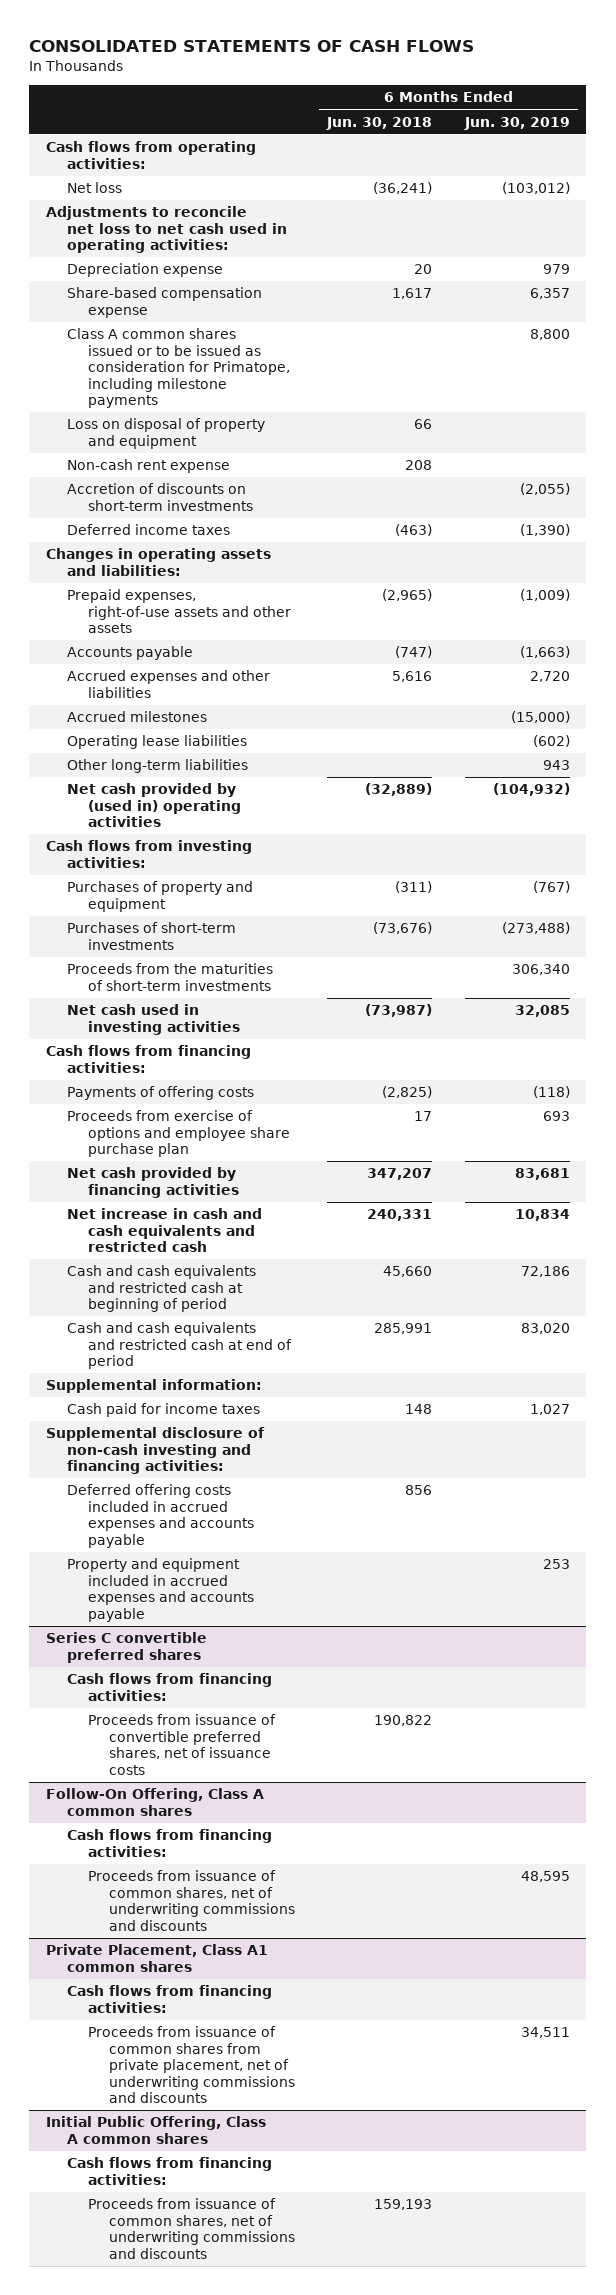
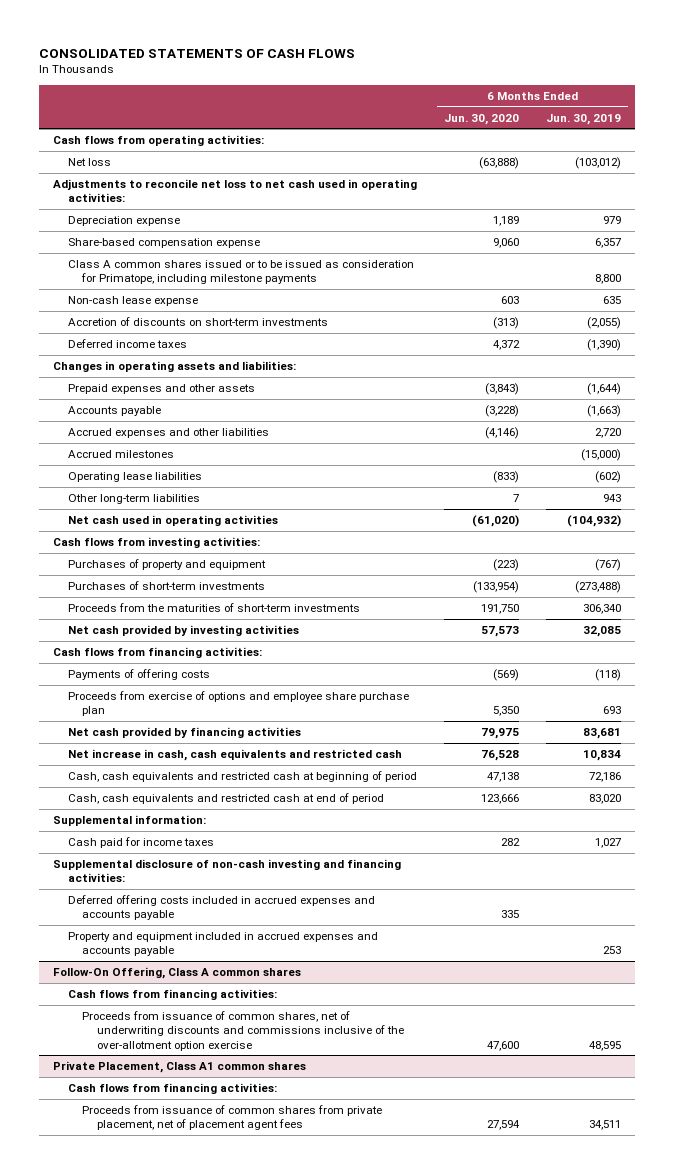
- | 6 Months Ended Jun. 30, 2018 | 6 Months Ended Jun. 30, 2019
+ | 6 Months Ended Jun. 30, 2020 | 6 Months Ended Jun. 30, 2019
- Loss on disposal of property and equipment | 66 |
- Non-cash rent expense | 208 |
+ Non-cash lease expense | 603 | 635
- Prepaid expenses, right-of-use assets and other assets | (2,965) | (1,009)
+ Prepaid expenses and other assets | (3,843) | (1,644)
- Net cash provided by (used in) operating activities | (32,889) | (104,932)
+ Net cash used in operating activities | (61,020) | (104,932)
- Net cash used in investing activities | (73,987) | 32,085
+ Net cash provided by investing activities | 57,573 | 32,085
- Net increase in cash and cash equivalents and restricted cash | 240,331 | 10,834
- Cash and cash equivalents and restricted cash at beginning of period | 45,660 | 72,186
- Cash and cash equivalents and restricted cash at end of period | 285,991 | 83,020
+ Net increase in cash, cash equivalents and restricted cash | 76,528 | 10,834
+ Cash, cash equivalents and restricted cash at beginning of period | 47,138 | 72,186
+ Cash, cash equivalents and restricted cash at end of period | 123,666 | 83,020
- Series C convertible preferred shares
- Cash flows from financing activities:
- Proceeds from issuance of convertible preferred shares, net of issuance costs | 190,822 |
@ Follow-On Offering, Class A common shares
- Proceeds from issuance of common shares, net of underwriting commissions and discounts | | 48,595
+ Proceeds from issuance of common shares, net of underwriting discounts and commissions inclusive of the over-allotment option exercise | 47,600 | 48,595
@ Private Placement, Class A1 common shares
- Proceeds from issuance of common shares from private placement, net of underwriting commissions and discounts | | 34,511
- Initial Public Offering, Class A common shares
- Cash flows from financing activities:
- Proceeds from issuance of common shares, net of underwriting commissions and discounts | 159,193 |
@ Private Placement, Class A1 common shares
+ Proceeds from issuance of common shares from private placement, net of placement agent fees | 27,594 | 34,511

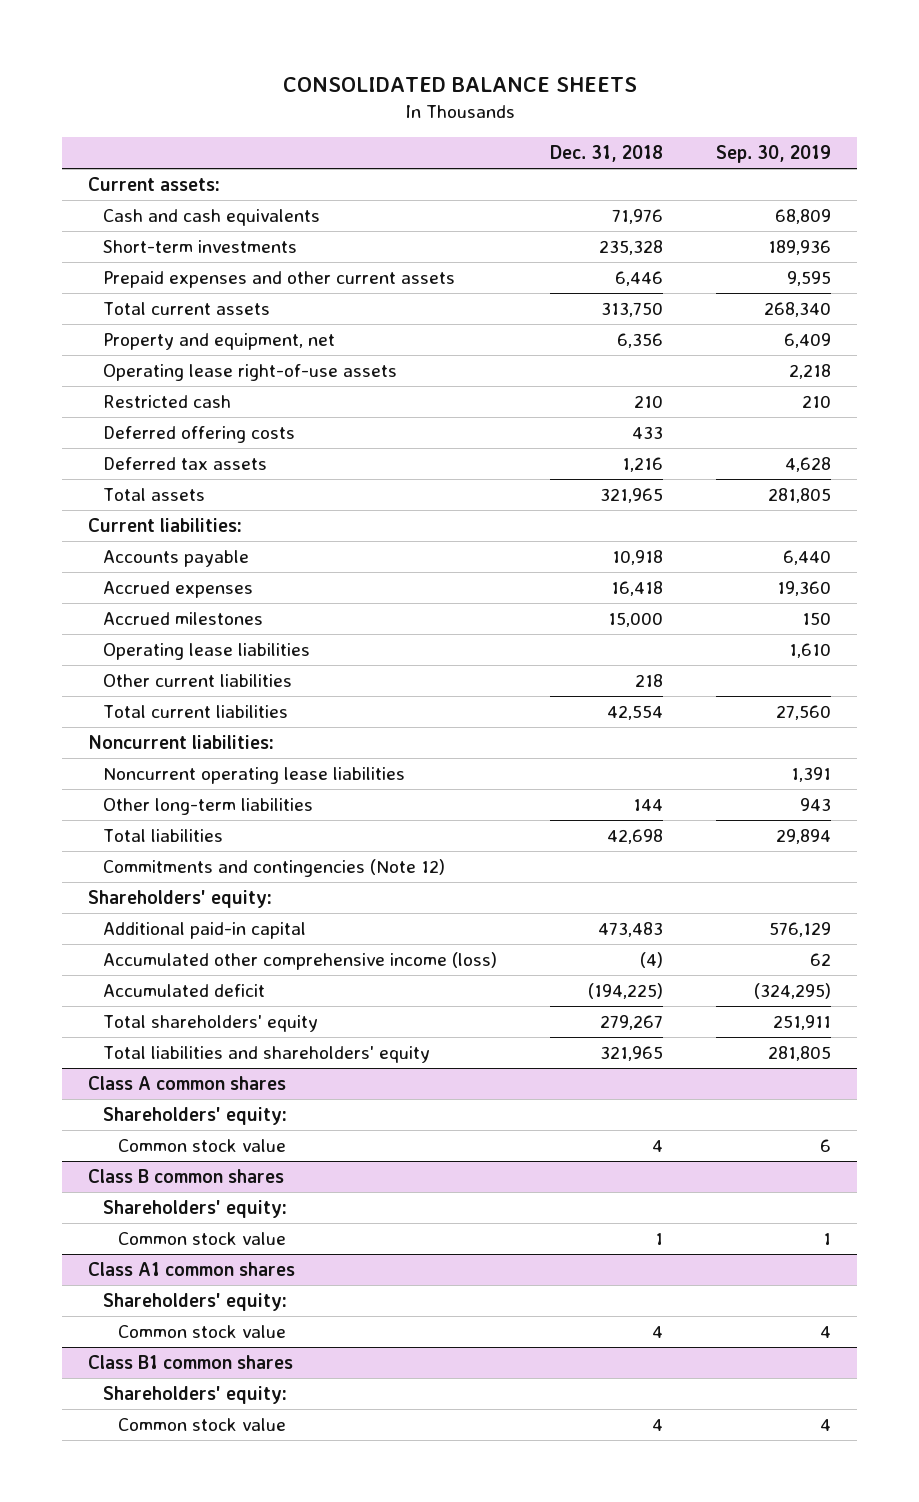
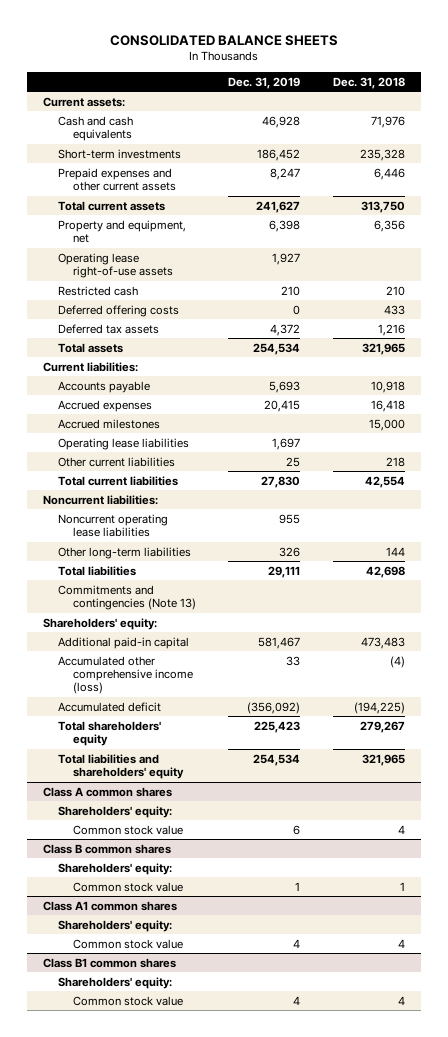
- | Dec. 31, 2018 | Sep. 30, 2019
+ | Dec. 31, 2019 | Dec. 31, 2018
- Commitments and contingencies (Note 12)
+ Commitments and contingencies (Note 13)

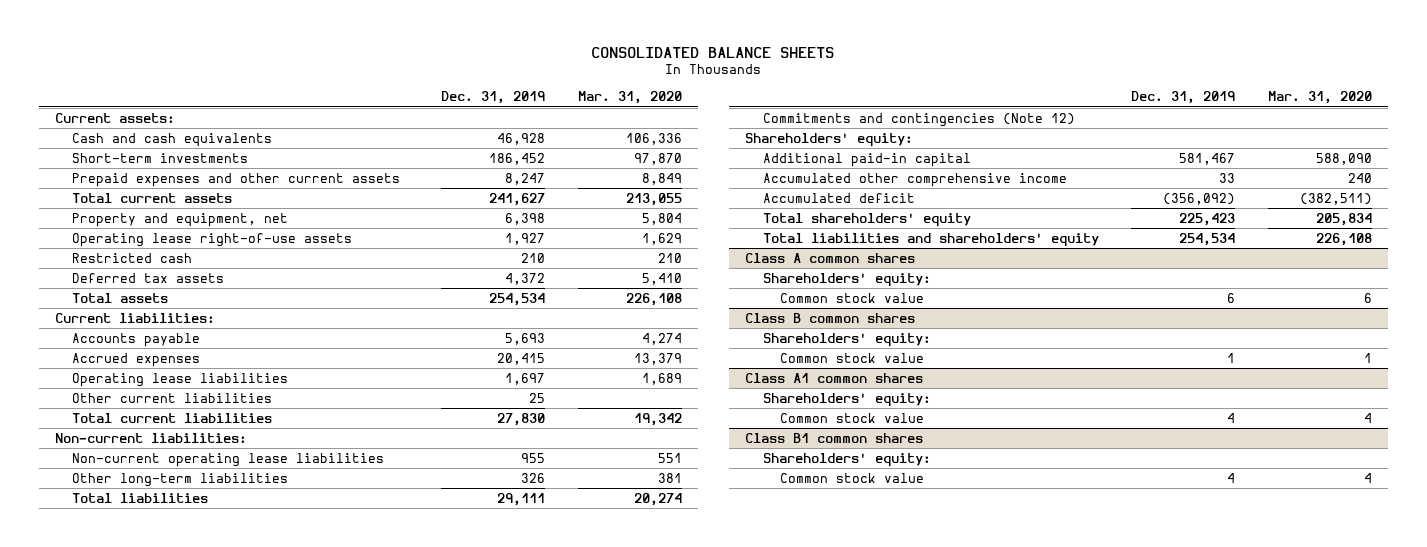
- | Dec. 31, 2019 | Dec. 31, 2018
+ | Dec. 31, 2019 | Mar. 31, 2020
- Deferred offering costs | 0 | 433
- Accrued milestones | | 15,000
- Noncurrent liabilities:
- Noncurrent operating lease liabilities | 955 |
+ Non-current liabilities:
+ Non-current operating lease liabilities | 955 | 551
- Commitments and contingencies (Note 13)
+ Commitments and contingencies (Note 12)
- Accumulated other comprehensive income (loss) | 33 | (4)
+ Accumulated other comprehensive income | 33 | 240

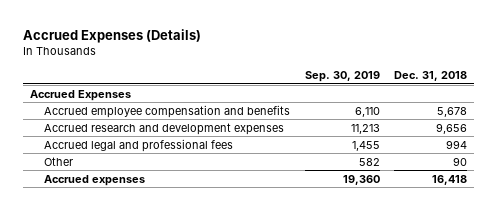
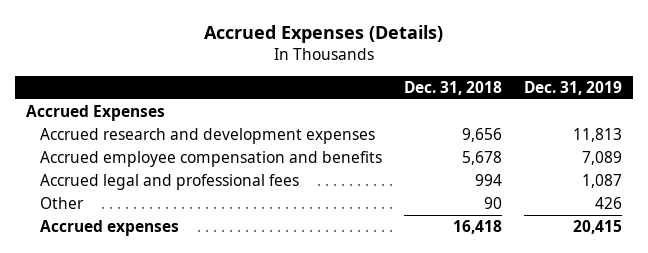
- | Sep. 30, 2019 | Dec. 31, 2018
+ | Dec. 31, 2018 | Dec. 31, 2019
moved down: Accrued employee compensation and benefits | 5,678 | 7,089

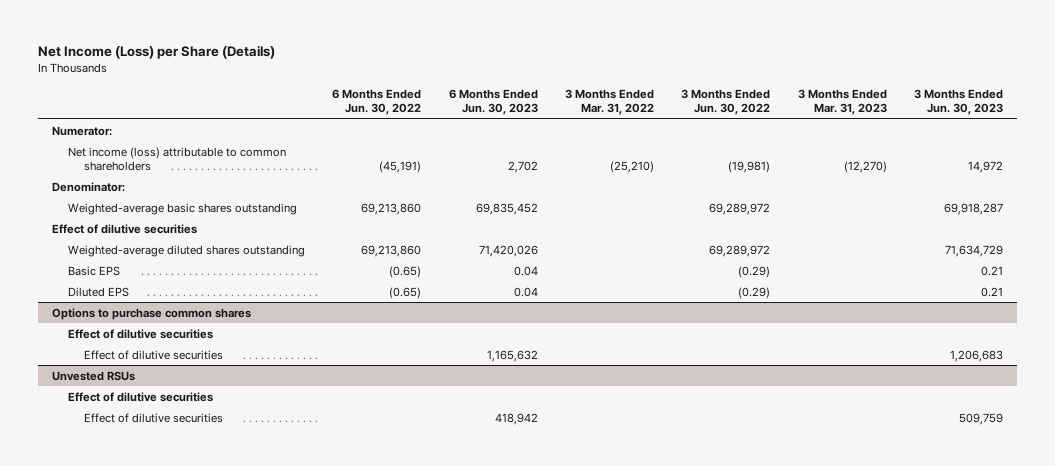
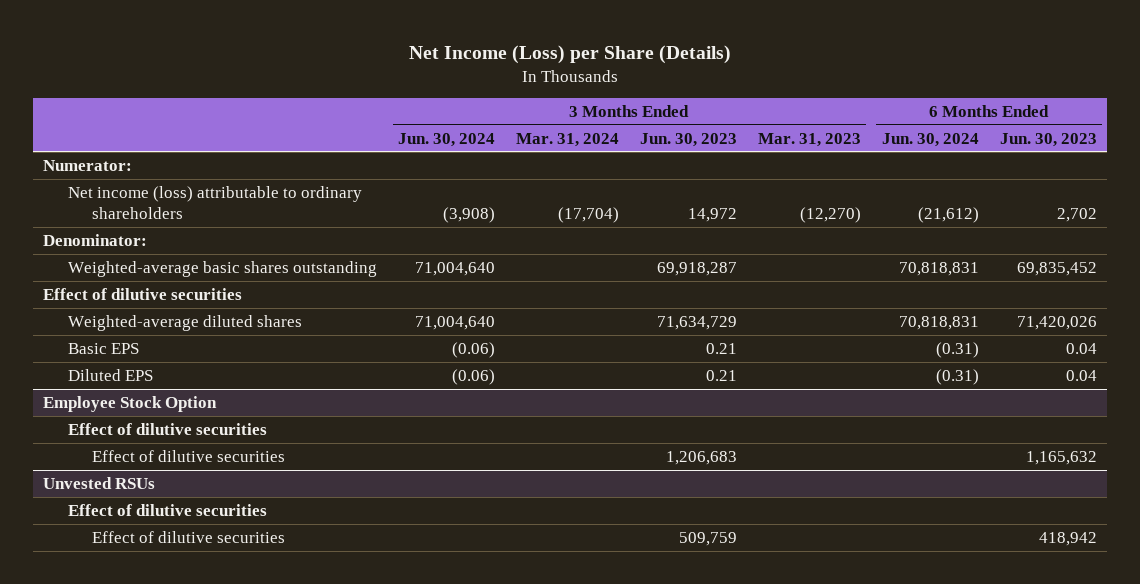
- | 6 Months Ended Jun. 30, 2022 | 6 Months Ended Jun. 30, 2023 | 3 Months Ended Mar. 31, 2022 | 3 Months Ended Jun. 30, 2022 | 3 Months Ended Mar. 31, 2023 | 3 Months Ended Jun. 30, 2023
+ | 3 Months Ended Jun. 30, 2024 | 3 Months Ended Mar. 31, 2024 | 3 Months Ended Jun. 30, 2023 | 3 Months Ended Mar. 31, 2023 | 6 Months Ended Jun. 30, 2024 | 6 Months Ended Jun. 30, 2023
- Net income (loss) attributable to common shareholders | (45,191) | 2,702 | (25,210) | (19,981) | (12,270) | 14,972
+ Net income (loss) attributable to ordinary shareholders | (3,908) | (17,704) | 14,972 | (12,270) | (21,612) | 2,702
- Weighted-average diluted shares outstanding | 69,213,860 | 71,420,026 | | 69,289,972 | | 71,634,729
+ Weighted-average diluted shares | 71,004,640 | | 71,634,729 | | 70,818,831 | 71,420,026
- Options to purchase common shares
+ Employee Stock Option

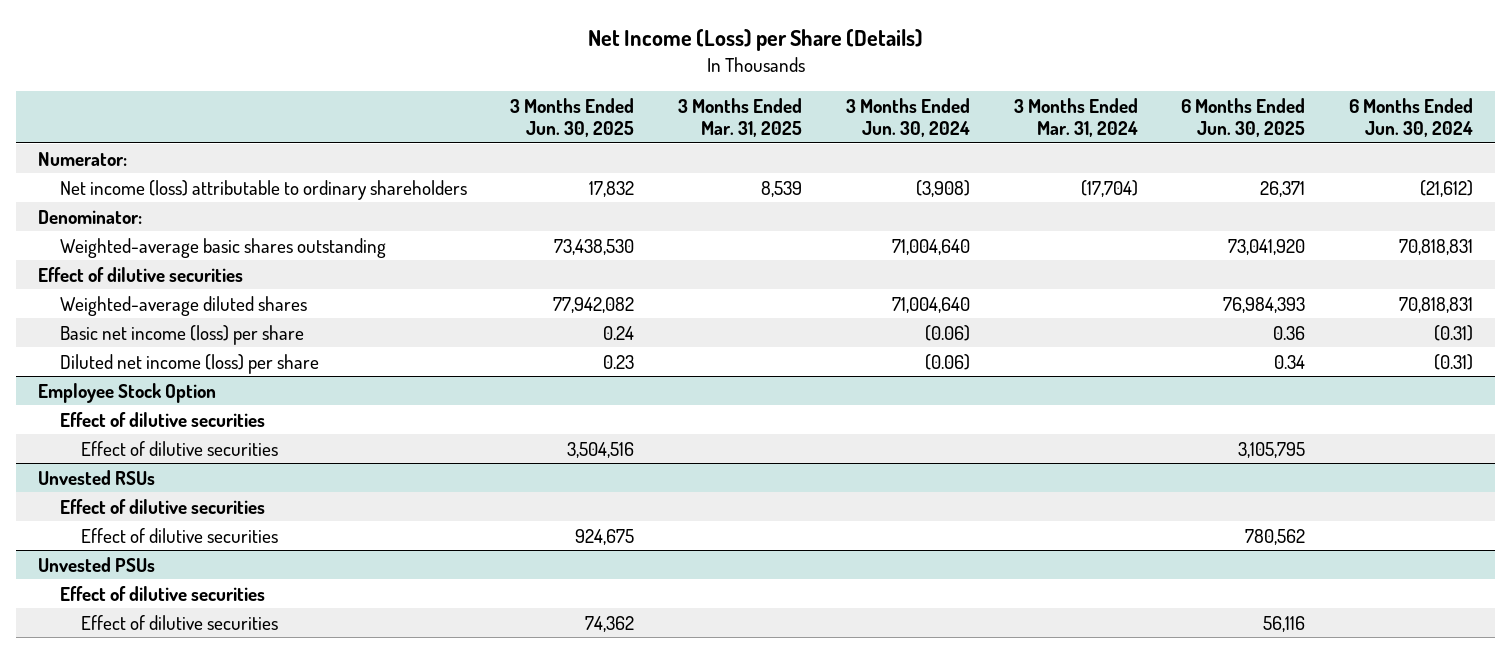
- | 3 Months Ended Jun. 30, 2024 | 3 Months Ended Mar. 31, 2024 | 3 Months Ended Jun. 30, 2023 | 3 Months Ended Mar. 31, 2023 | 6 Months Ended Jun. 30, 2024 | 6 Months Ended Jun. 30, 2023
+ | 3 Months Ended Jun. 30, 2025 | 3 Months Ended Mar. 31, 2025 | 3 Months Ended Jun. 30, 2024 | 3 Months Ended Mar. 31, 2024 | 6 Months Ended Jun. 30, 2025 | 6 Months Ended Jun. 30, 2024
- Basic EPS | (0.06) | | 0.21 | | (0.31) | 0.04
- Diluted EPS | (0.06) | | 0.21 | | (0.31) | 0.04
+ Basic net income (loss) per share | 0.24 | | (0.06) | | 0.36 | (0.31)
+ Diluted net income (loss) per share | 0.23 | | (0.06) | | 0.34 | (0.31)
+ Unvested PSUs
+ Effect of dilutive securities
+ Effect of dilutive securities | 74,362 | | | | 56,116 |

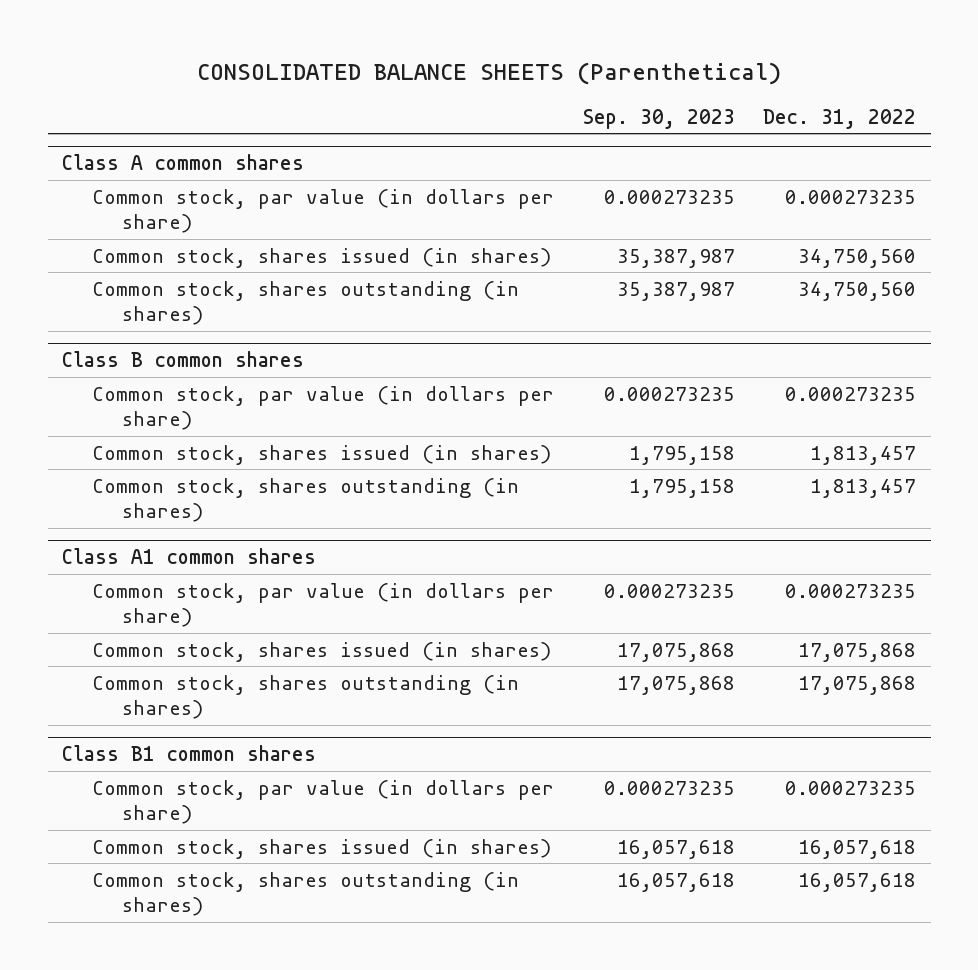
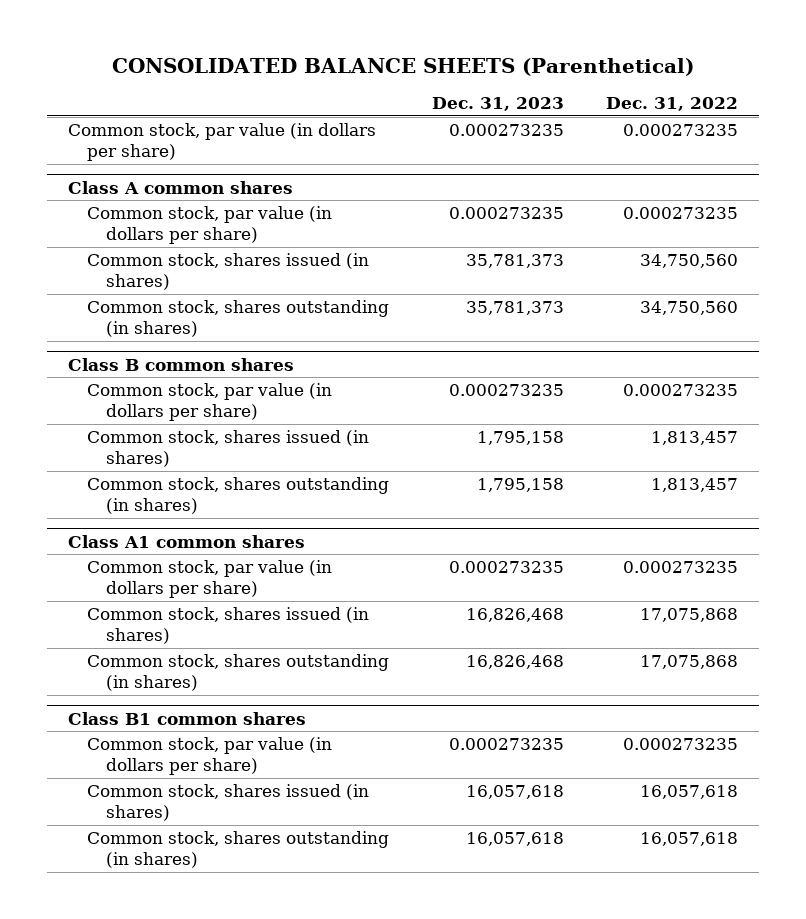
- | Sep. 30, 2023 | Dec. 31, 2022
+ | Dec. 31, 2023 | Dec. 31, 2022
+ Common stock, par value (in dollars per share) | 0.000273235 | 0.000273235

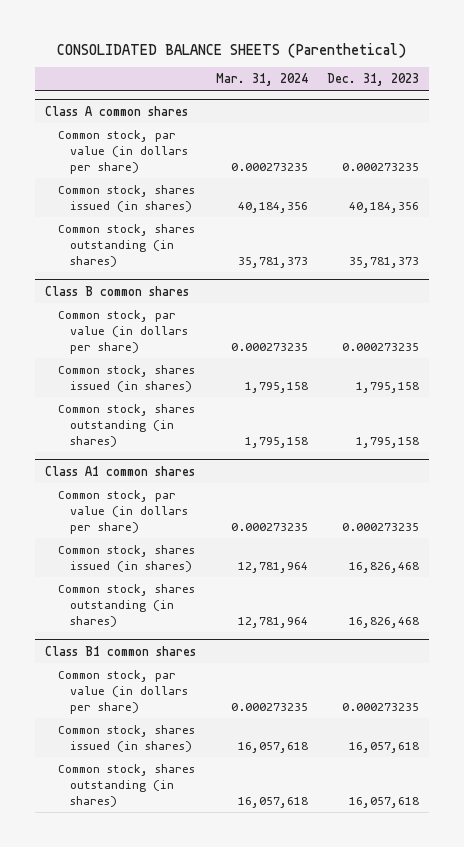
- | Dec. 31, 2023 | Dec. 31, 2022
+ | Mar. 31, 2024 | Dec. 31, 2023
- Common stock, par value (in dollars per share) | 0.000273235 | 0.000273235
@ Class A common shares
- Common stock, shares issued (in shares) | 35,781,373 | 34,750,560
+ Common stock, shares issued (in shares) | 40,184,356 | 40,184,356

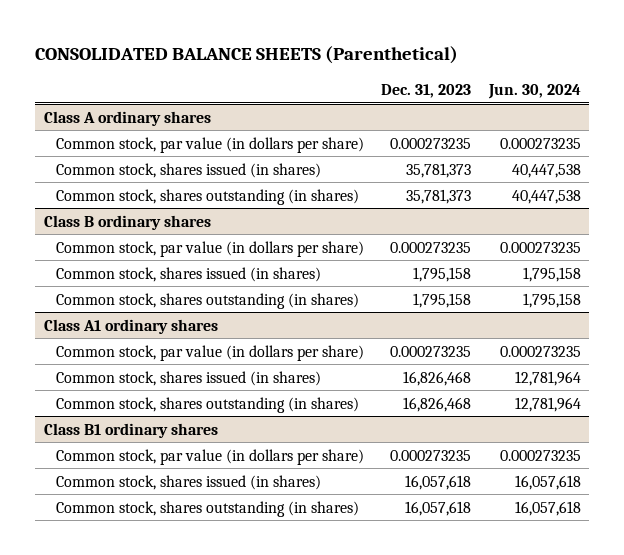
- | Mar. 31, 2024 | Dec. 31, 2023
+ | Dec. 31, 2023 | Jun. 30, 2024
- Class A common shares
+ Class A ordinary shares
- Common stock, shares issued (in shares) | 40,184,356 | 40,184,356
+ Common stock, shares issued (in shares) | 35,781,373 | 40,447,538
- Class B common shares
+ Class B ordinary shares
- Class A1 common shares
+ Class A1 ordinary shares
- Class B1 common shares
+ Class B1 ordinary shares

